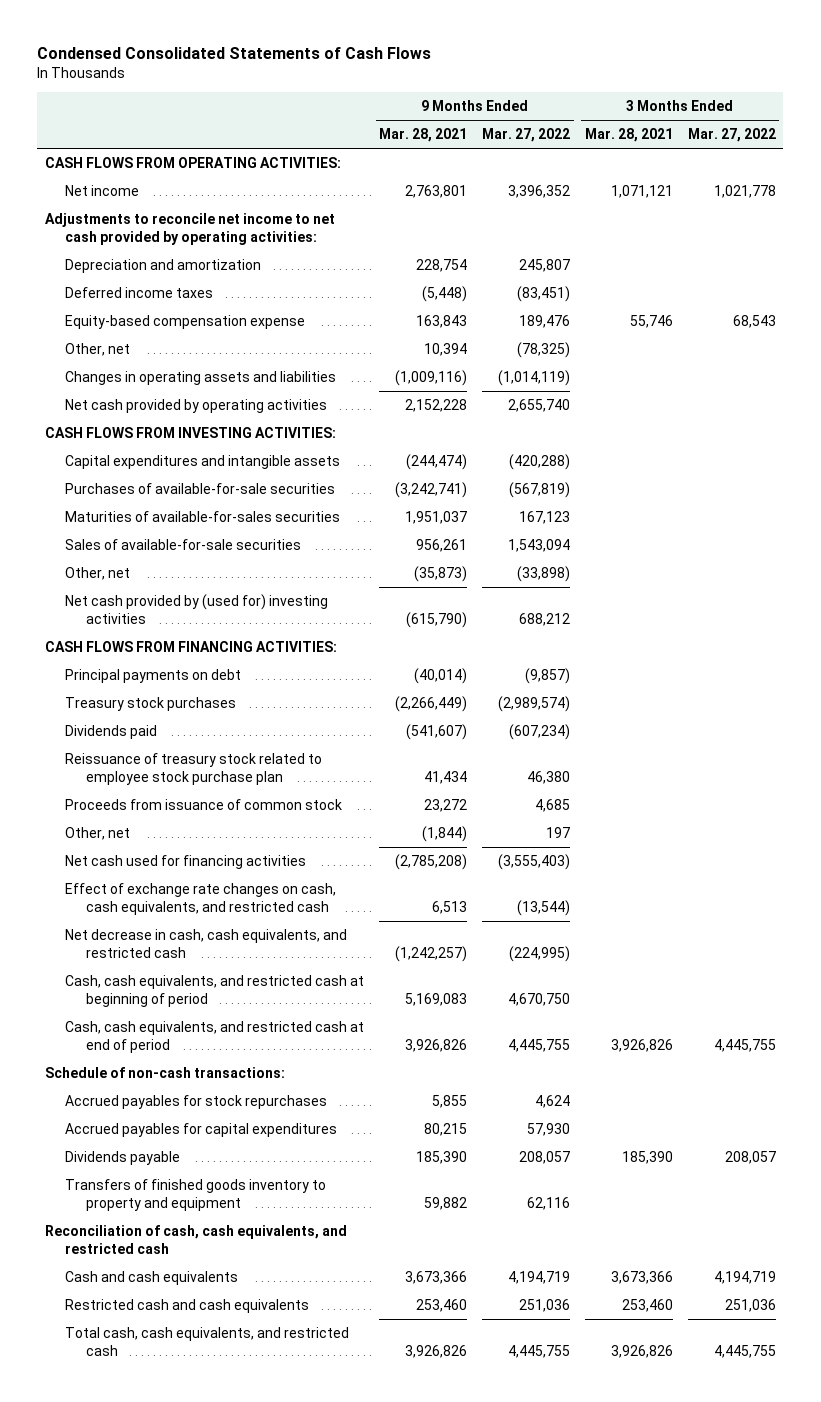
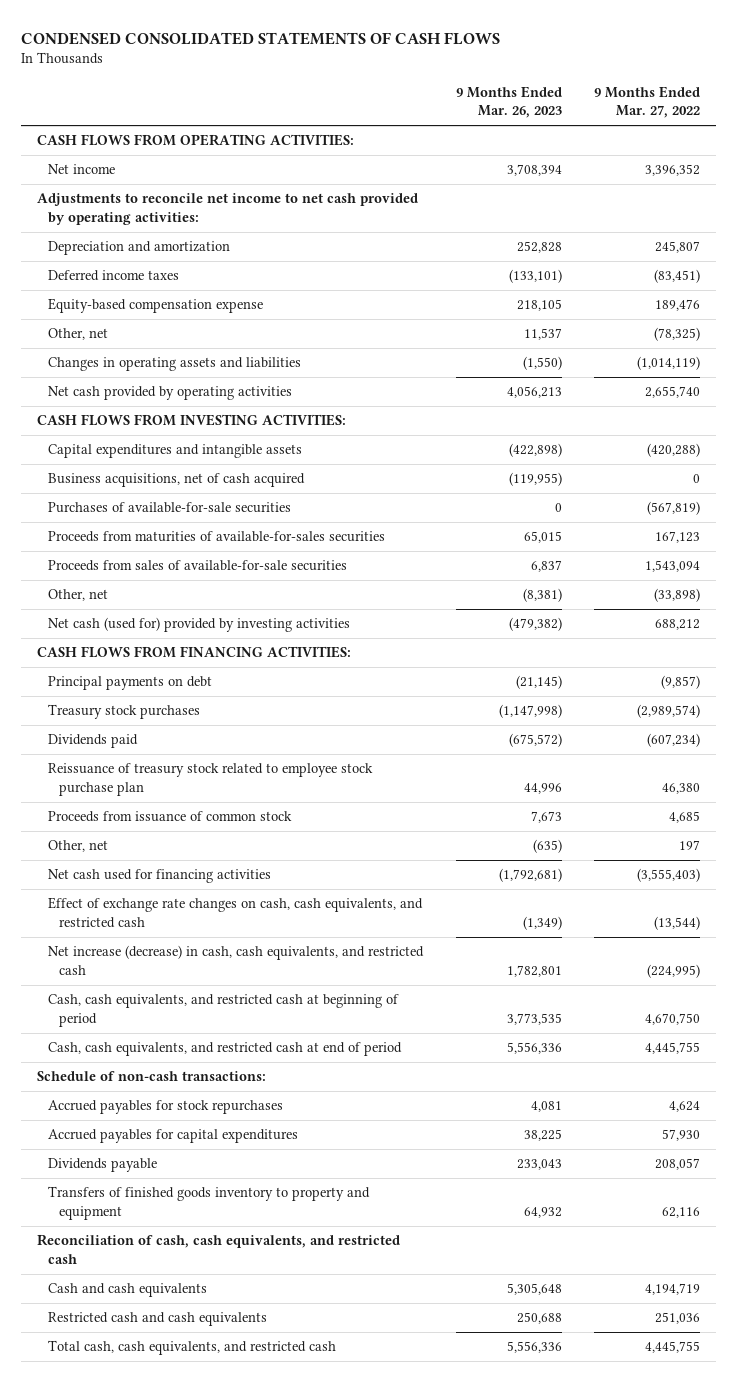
- Condensed Consolidated Statements of Cash Flows
+ CONDENSED CONSOLIDATED STATEMENTS OF CASH FLOWS
- | 9 Months Ended Mar. 28, 2021 | 9 Months Ended Mar. 27, 2022 | 3 Months Ended Mar. 28, 2021 | 3 Months Ended Mar. 27, 2022
+ | 9 Months Ended Mar. 26, 2023 | 9 Months Ended Mar. 27, 2022
+ Business acquisitions, net of cash acquired | (119,955) | 0
- Maturities of available-for-sales securities | 1,951,037 | 167,123 | |
- Sales of available-for-sale securities | 956,261 | 1,543,094 | |
+ Proceeds from maturities of available-for-sales securities | 65,015 | 167,123
+ Proceeds from sales of available-for-sale securities | 6,837 | 1,543,094
- Net cash provided by (used for) investing activities | (615,790) | 688,212 | |
+ Net cash (used for) provided by investing activities | (479,382) | 688,212
- Net decrease in cash, cash equivalents, and restricted cash | (1,242,257) | (224,995) | |
+ Net increase (decrease) in cash, cash equivalents, and restricted cash | 1,782,801 | (224,995)

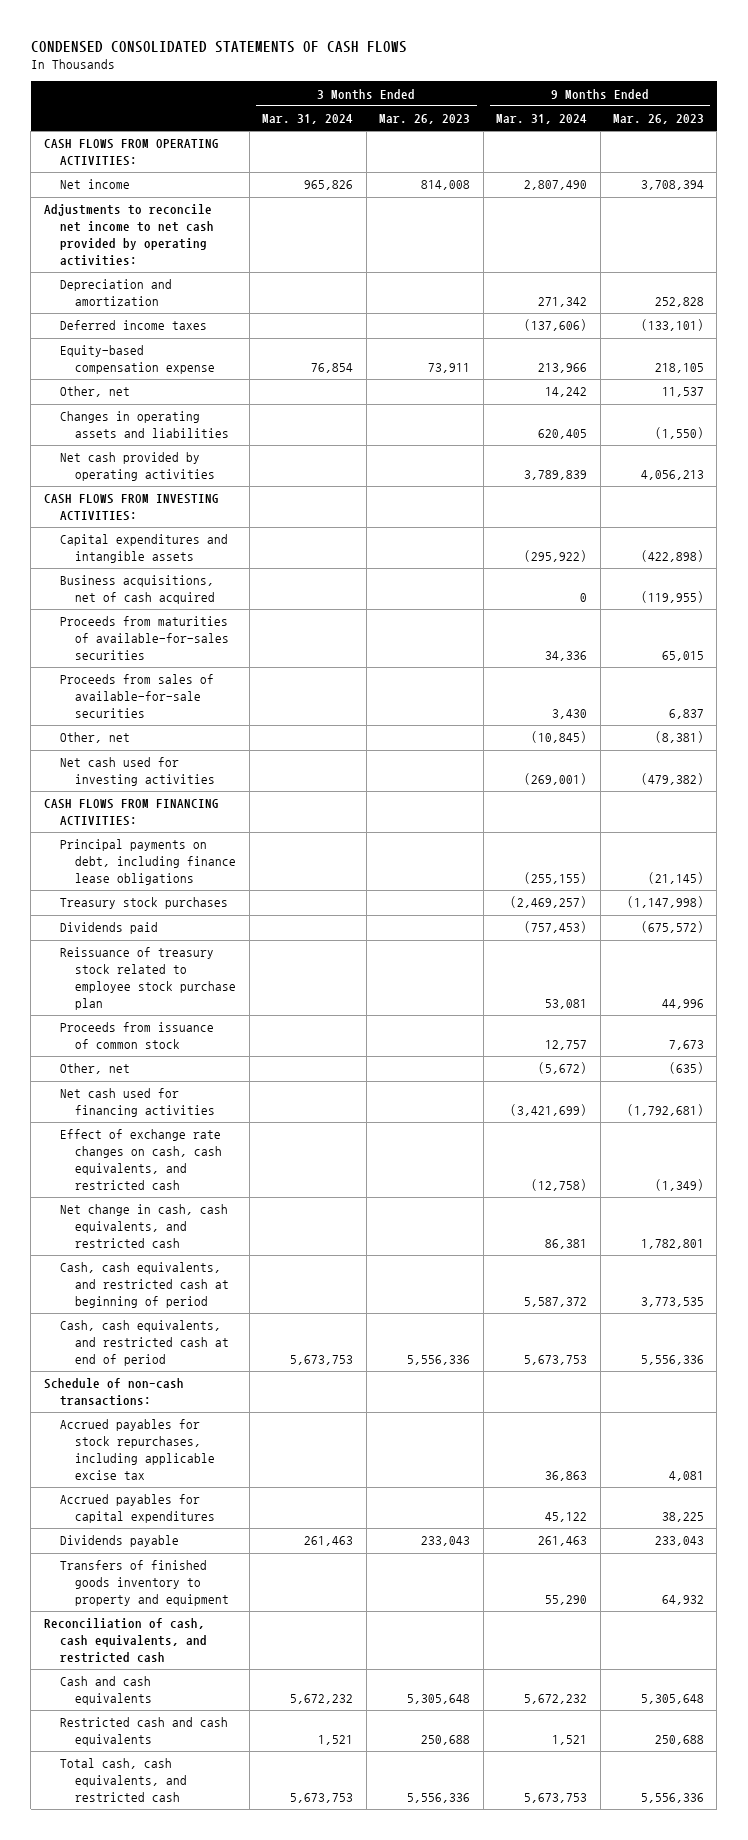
- | 9 Months Ended Mar. 26, 2023 | 9 Months Ended Mar. 27, 2022
+ | 3 Months Ended Mar. 31, 2024 | 3 Months Ended Mar. 26, 2023 | 9 Months Ended Mar. 31, 2024 | 9 Months Ended Mar. 26, 2023
- Purchases of available-for-sale securities | 0 | (567,819)
- Net cash (used for) provided by investing activities | (479,382) | 688,212
+ Net cash used for investing activities | | | (269,001) | (479,382)
- Principal payments on debt | (21,145) | (9,857)
+ Principal payments on debt, including finance lease obligations | | | (255,155) | (21,145)
- Net increase (decrease) in cash, cash equivalents, and restricted cash | 1,782,801 | (224,995)
+ Net change in cash, cash equivalents, and restricted cash | | | 86,381 | 1,782,801
- Accrued payables for stock repurchases | 4,081 | 4,624
+ Accrued payables for stock repurchases, including applicable excise tax | | | 36,863 | 4,081

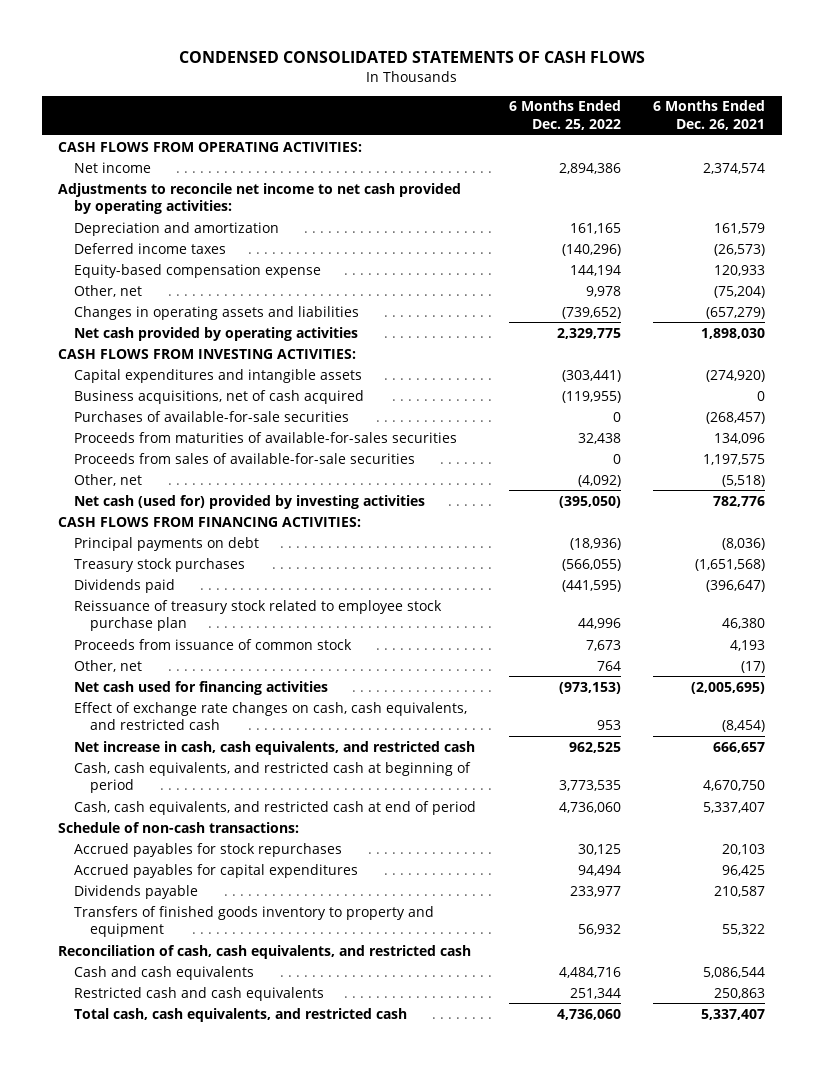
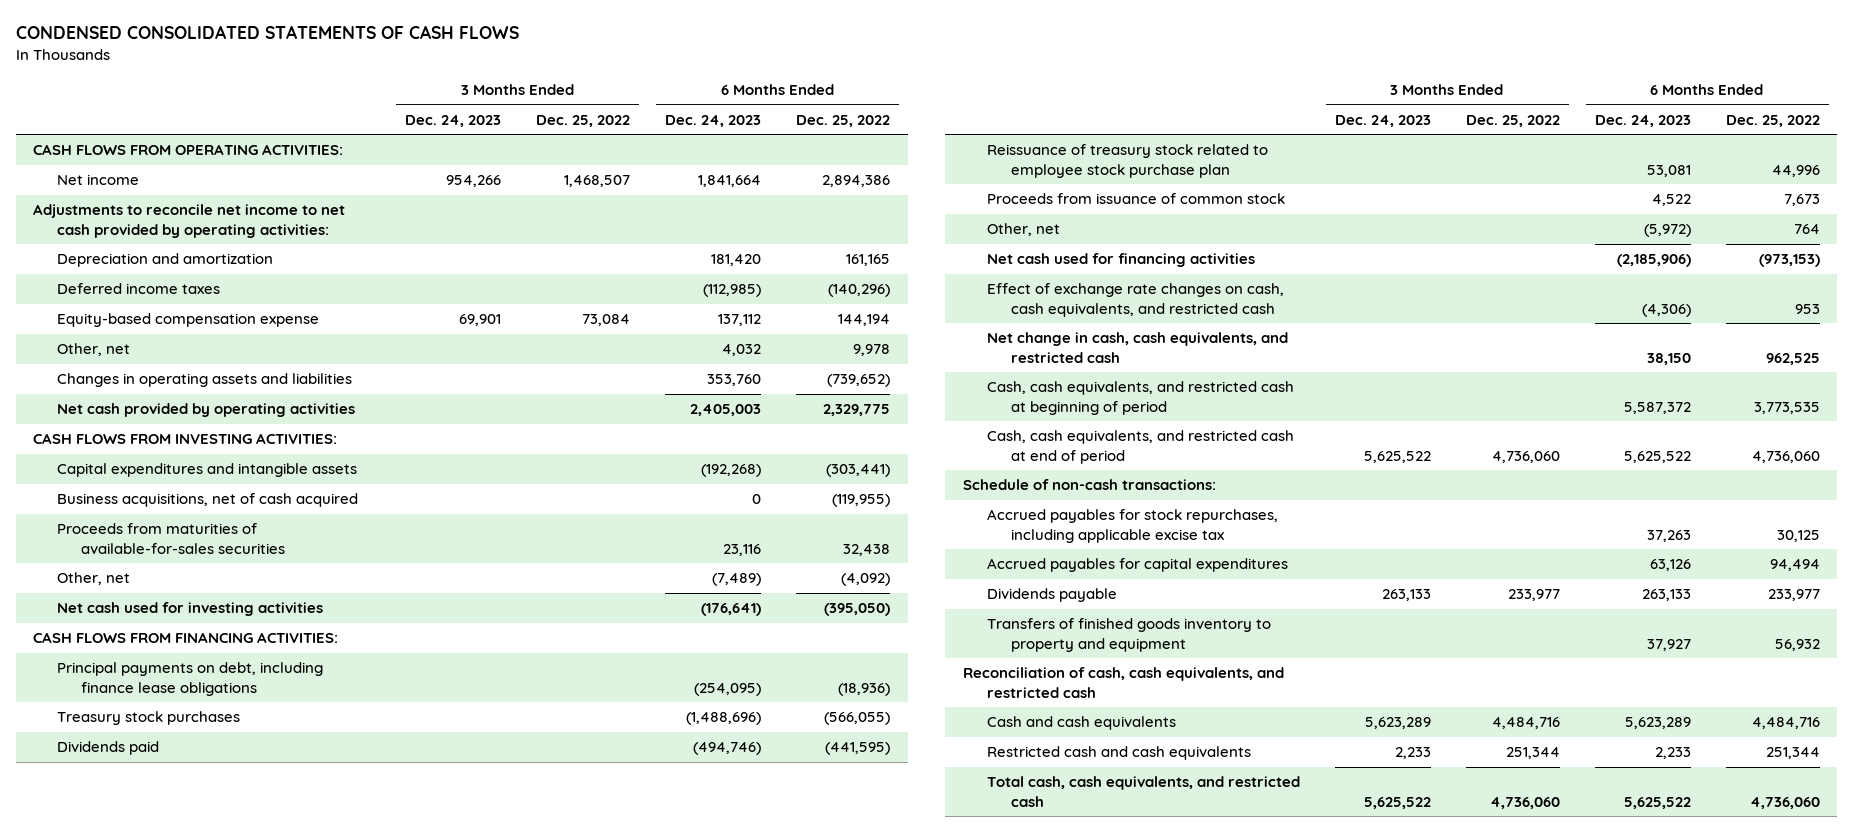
- | 6 Months Ended Dec. 25, 2022 | 6 Months Ended Dec. 26, 2021
+ | 3 Months Ended Dec. 24, 2023 | 3 Months Ended Dec. 25, 2022 | 6 Months Ended Dec. 24, 2023 | 6 Months Ended Dec. 25, 2022
- Purchases of available-for-sale securities | 0 | (268,457)
- Proceeds from sales of available-for-sale securities | 0 | 1,197,575
- Net cash (used for) provided by investing activities | (395,050) | 782,776
+ Net cash used for investing activities | | | (176,641) | (395,050)
- Principal payments on debt | (18,936) | (8,036)
+ Principal payments on debt, including finance lease obligations | | | (254,095) | (18,936)
- Net increase in cash, cash equivalents, and restricted cash | 962,525 | 666,657
+ Net change in cash, cash equivalents, and restricted cash | | | 38,150 | 962,525
- Accrued payables for stock repurchases | 30,125 | 20,103
+ Accrued payables for stock repurchases, including applicable excise tax | | | 37,263 | 30,125

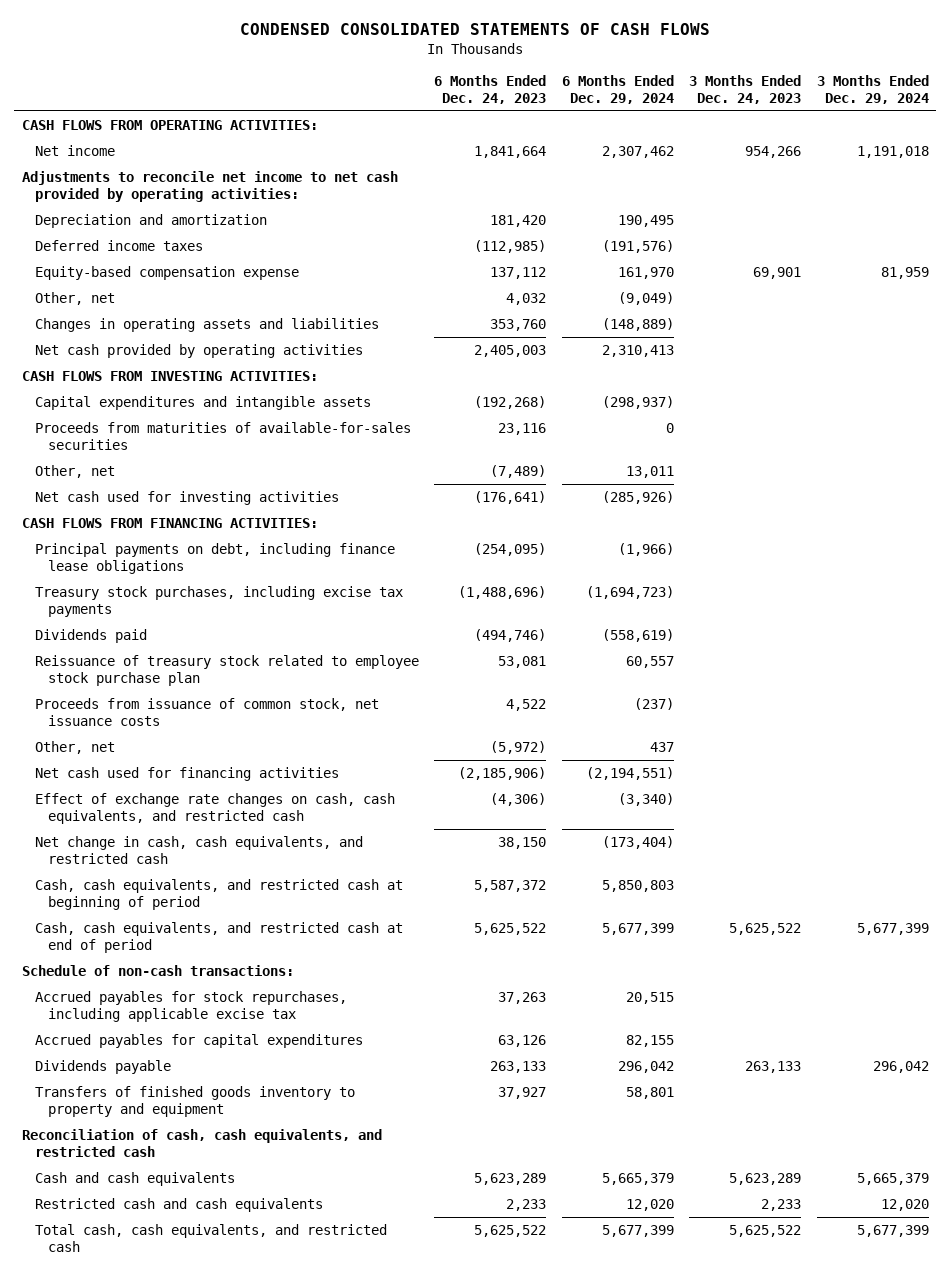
- | 3 Months Ended Dec. 24, 2023 | 3 Months Ended Dec. 25, 2022 | 6 Months Ended Dec. 24, 2023 | 6 Months Ended Dec. 25, 2022
+ | 6 Months Ended Dec. 24, 2023 | 6 Months Ended Dec. 29, 2024 | 3 Months Ended Dec. 24, 2023 | 3 Months Ended Dec. 29, 2024
- Business acquisitions, net of cash acquired | | | 0 | (119,955)
- Treasury stock purchases | | | (1,488,696) | (566,055)
+ Treasury stock purchases, including excise tax payments | (1,488,696) | (1,694,723) | |
- Proceeds from issuance of common stock | | | 4,522 | 7,673
+ Proceeds from issuance of common stock, net issuance costs | 4,522 | (237) | |

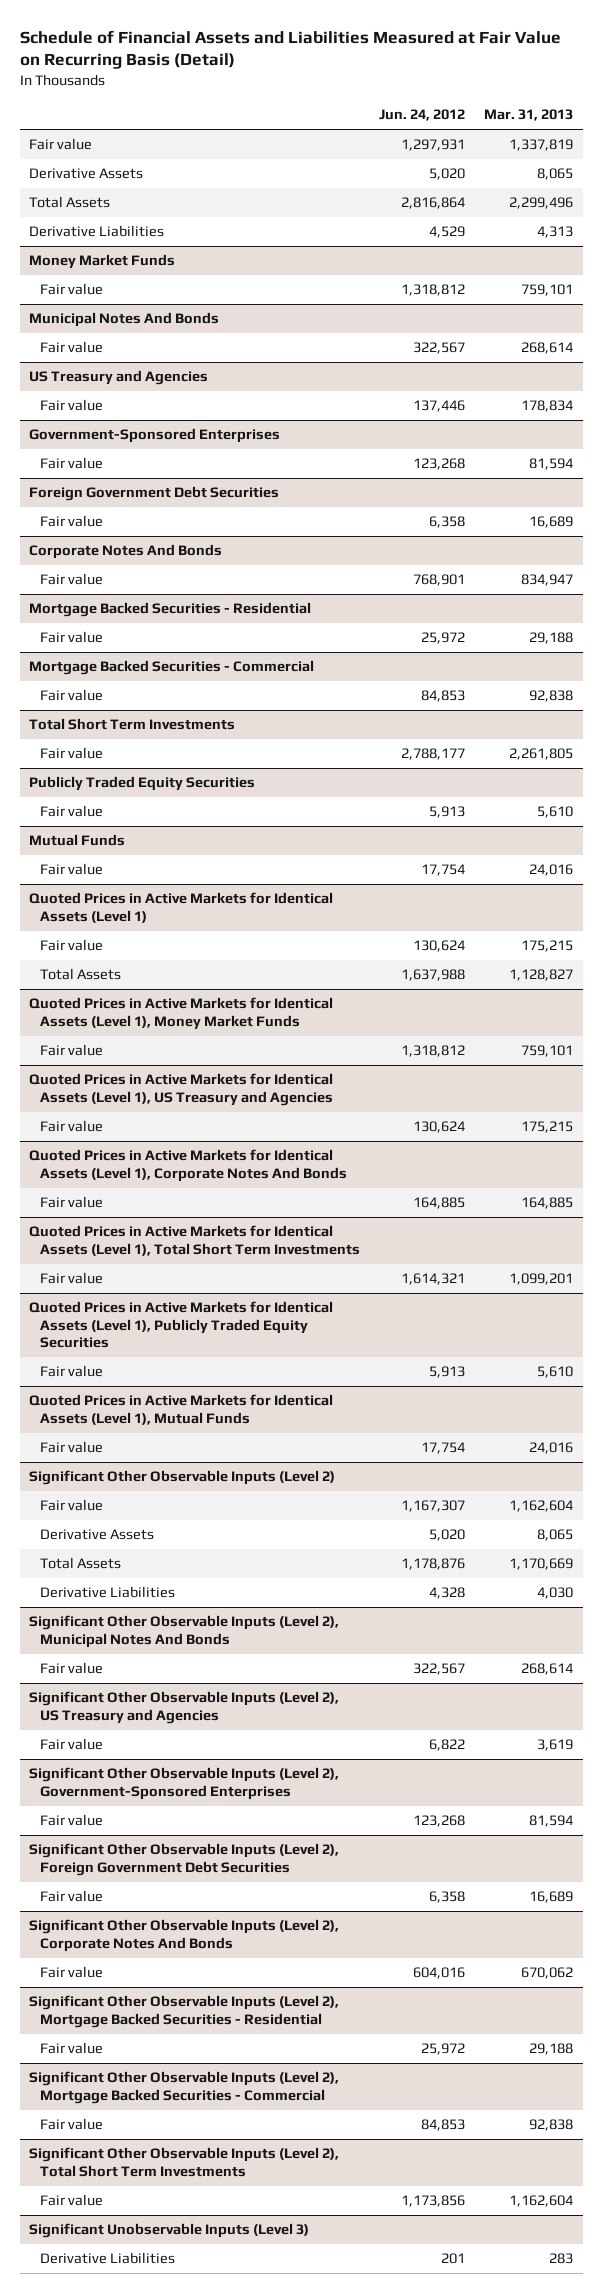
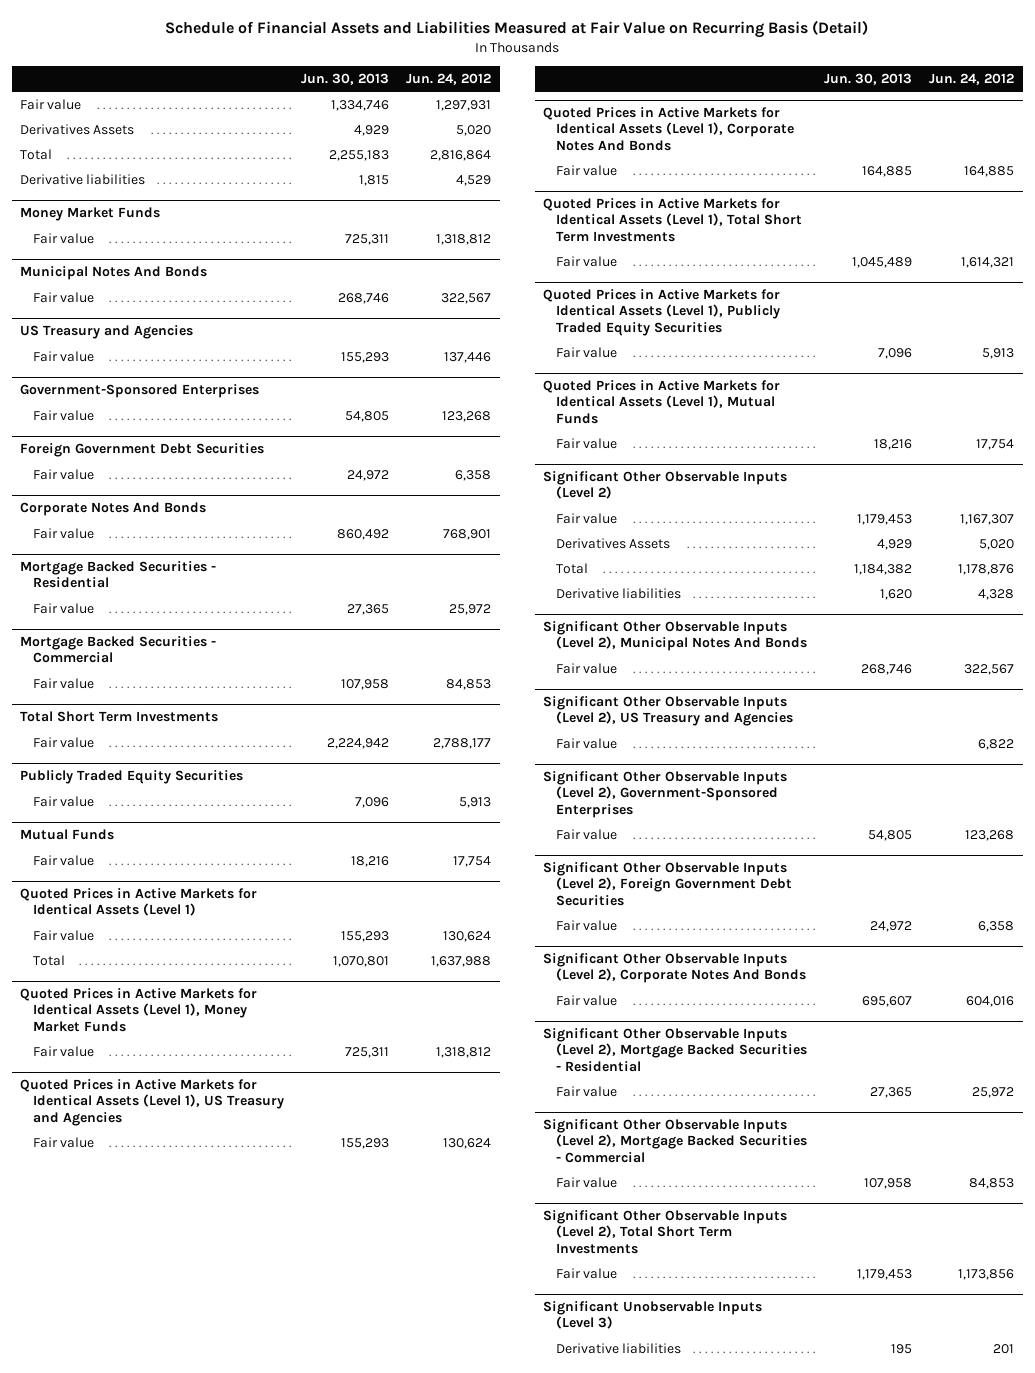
- | Jun. 24, 2012 | Mar. 31, 2013
+ | Jun. 30, 2013 | Jun. 24, 2012
- Derivative Assets | 5,020 | 8,065
- Total Assets | 2,816,864 | 2,299,496
- Derivative Liabilities | 4,529 | 4,313
+ Derivatives Assets | 4,929 | 5,020
+ Total | 2,255,183 | 2,816,864
+ Derivative liabilities | 1,815 | 4,529
@ Quoted Prices in Active Markets for Identical Assets (Level 1)
- Total Assets | 1,637,988 | 1,128,827
+ Total | 1,070,801 | 1,637,988
@ Significant Other Observable Inputs (Level 2)
- Derivative Assets | 5,020 | 8,065
- Total Assets | 1,178,876 | 1,170,669
- Derivative Liabilities | 4,328 | 4,030
+ Derivatives Assets | 4,929 | 5,020
+ Total | 1,184,382 | 1,178,876
+ Derivative liabilities | 1,620 | 4,328
@ Significant Unobservable Inputs (Level 3)
- Derivative Liabilities | 201 | 283
+ Derivative liabilities | 195 | 201

